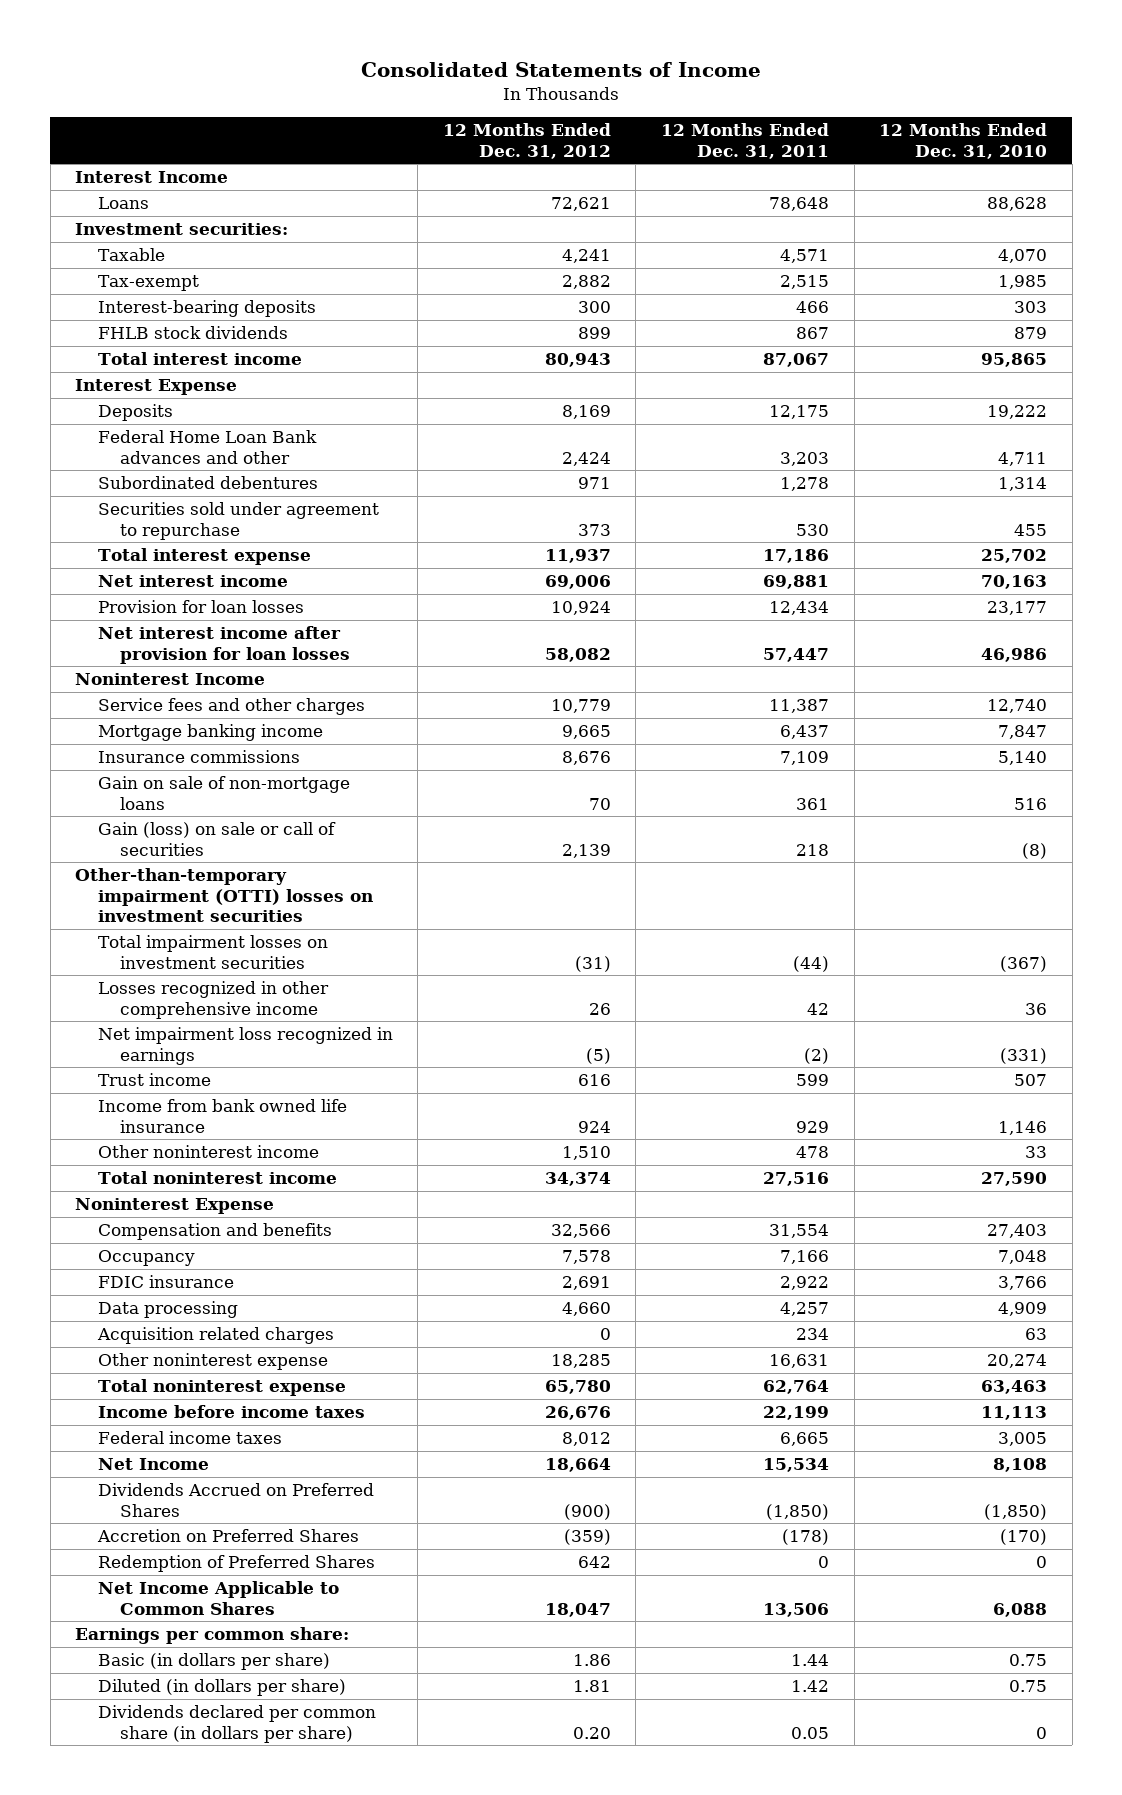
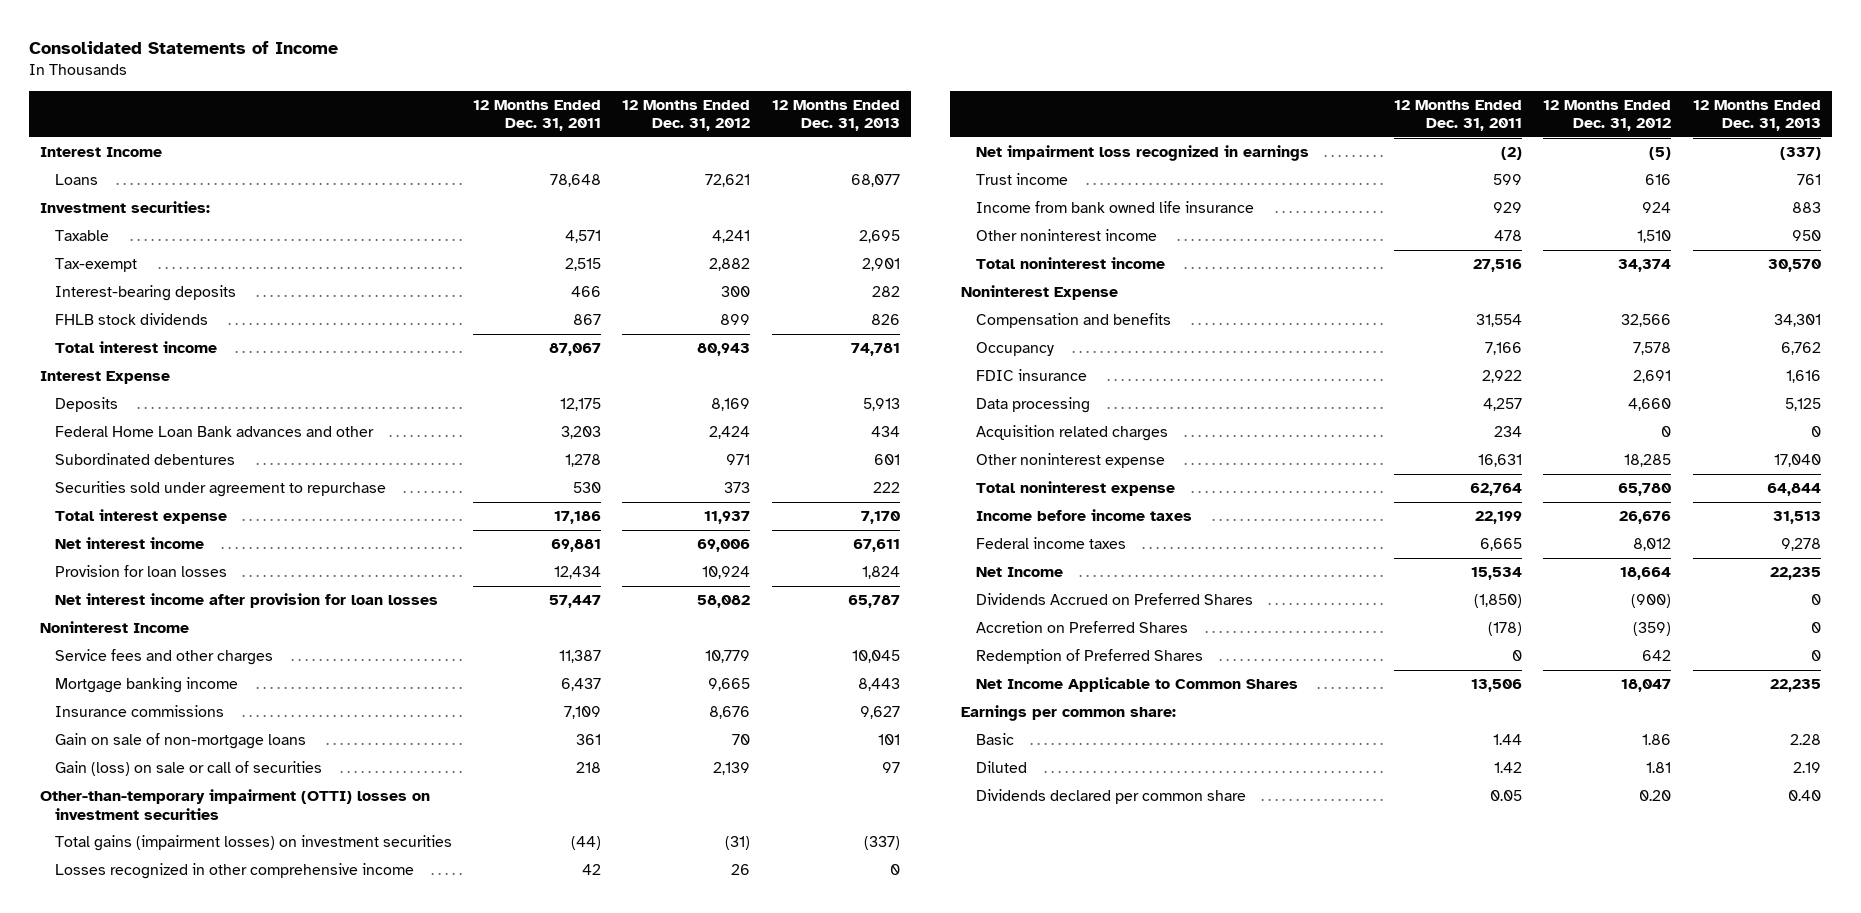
- | 12 Months Ended Dec. 31, 2012 | 12 Months Ended Dec. 31, 2011 | 12 Months Ended Dec. 31, 2010
+ | 12 Months Ended Dec. 31, 2011 | 12 Months Ended Dec. 31, 2012 | 12 Months Ended Dec. 31, 2013
- Total impairment losses on investment securities | (31) | (44) | (367)
+ Total gains (impairment losses) on investment securities | (44) | (31) | (337)
- Basic (in dollars per share) | 1.86 | 1.44 | 0.75
- Diluted (in dollars per share) | 1.81 | 1.42 | 0.75
- Dividends declared per common share (in dollars per share) | 0.20 | 0.05 | 0
+ Basic | 1.44 | 1.86 | 2.28
+ Diluted | 1.42 | 1.81 | 2.19
+ Dividends declared per common share | 0.05 | 0.20 | 0.40

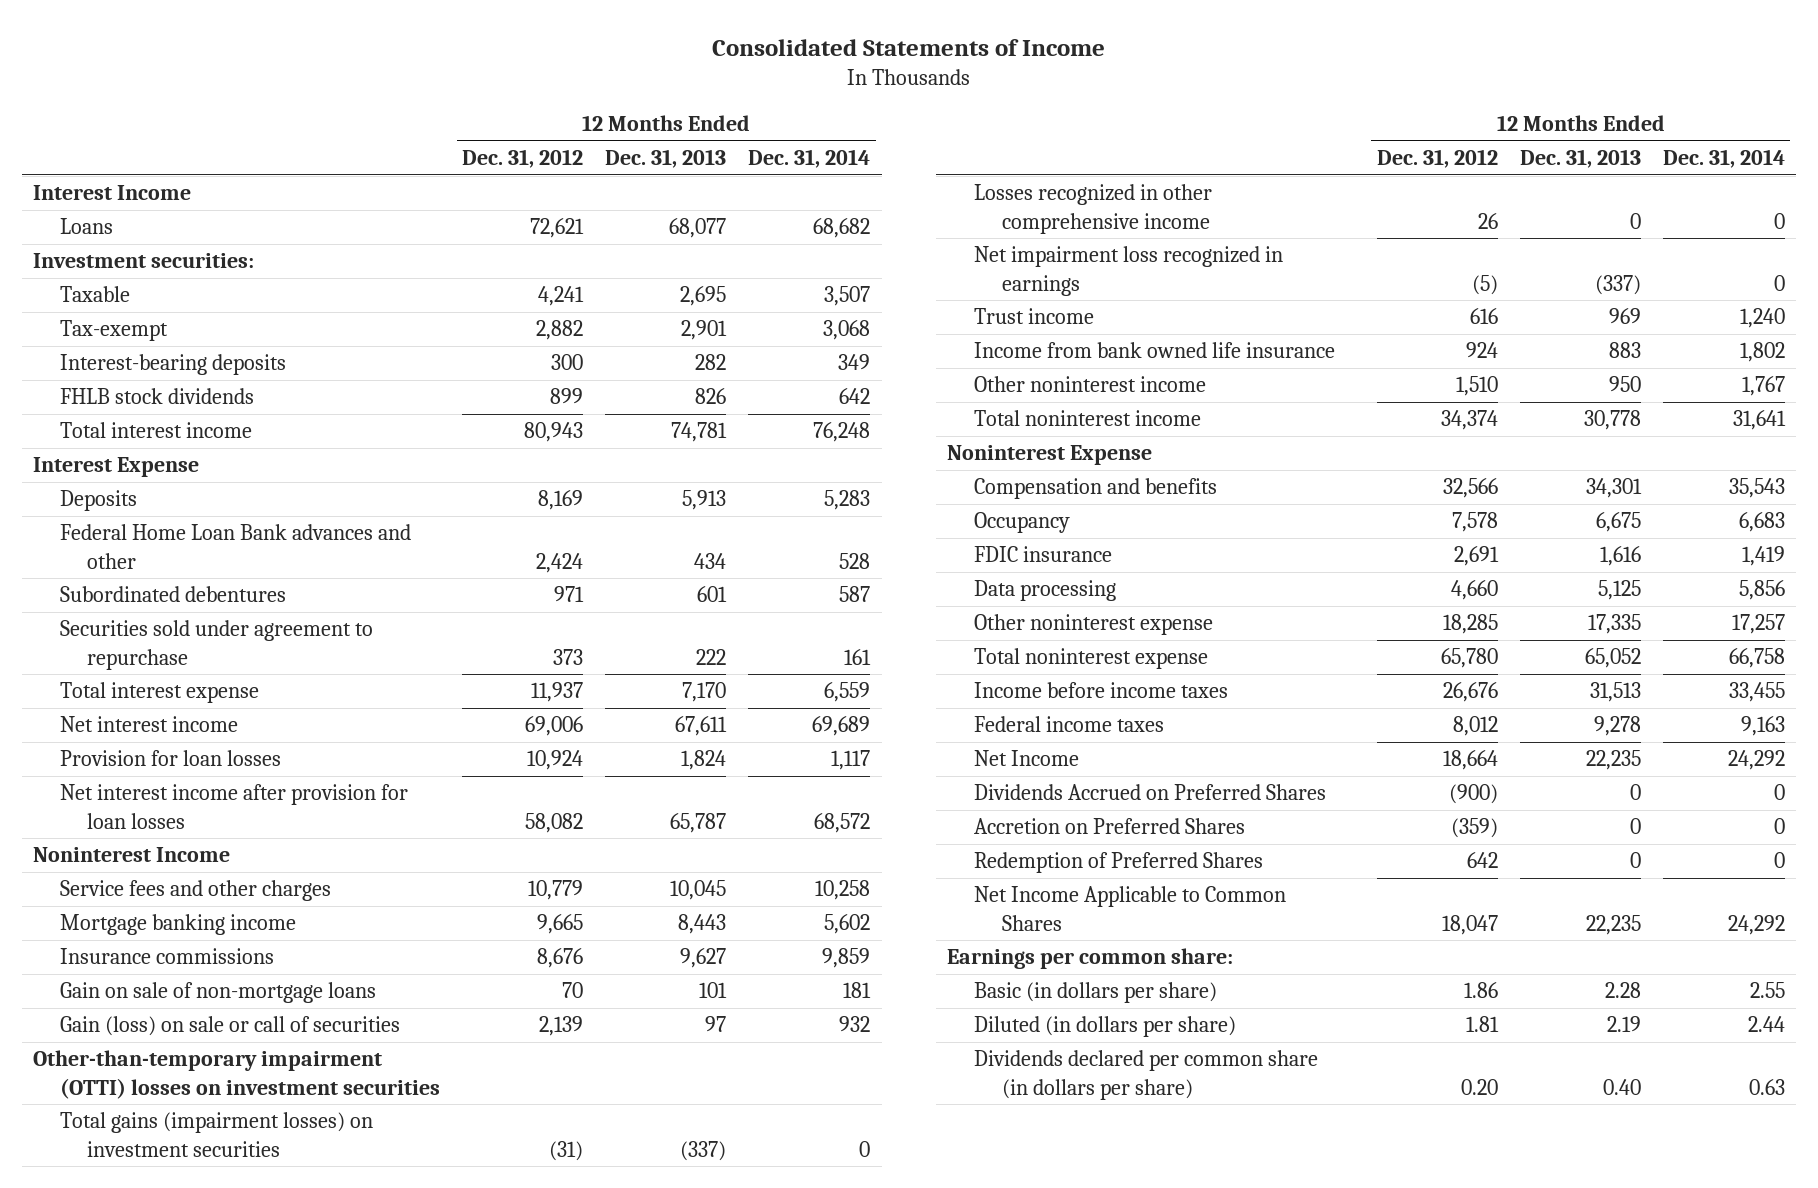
- | 12 Months Ended Dec. 31, 2011 | 12 Months Ended Dec. 31, 2012 | 12 Months Ended Dec. 31, 2013
+ | 12 Months Ended Dec. 31, 2012 | 12 Months Ended Dec. 31, 2013 | 12 Months Ended Dec. 31, 2014
- Trust income | 599 | 616 | 761
+ Trust income | 616 | 969 | 1,240
- Total noninterest income | 27,516 | 34,374 | 30,570
+ Total noninterest income | 34,374 | 30,778 | 31,641
- Occupancy | 7,166 | 7,578 | 6,762
+ Occupancy | 7,578 | 6,675 | 6,683
- Acquisition related charges | 234 | 0 | 0
- Other noninterest expense | 16,631 | 18,285 | 17,040
- Total noninterest expense | 62,764 | 65,780 | 64,844
+ Other noninterest expense | 18,285 | 17,335 | 17,257
+ Total noninterest expense | 65,780 | 65,052 | 66,758
- Basic | 1.44 | 1.86 | 2.28
- Diluted | 1.42 | 1.81 | 2.19
- Dividends declared per common share | 0.05 | 0.20 | 0.40
+ Basic (in dollars per share) | 1.86 | 2.28 | 2.55
+ Diluted (in dollars per share) | 1.81 | 2.19 | 2.44
+ Dividends declared per common share (in dollars per share) | 0.20 | 0.40 | 0.63

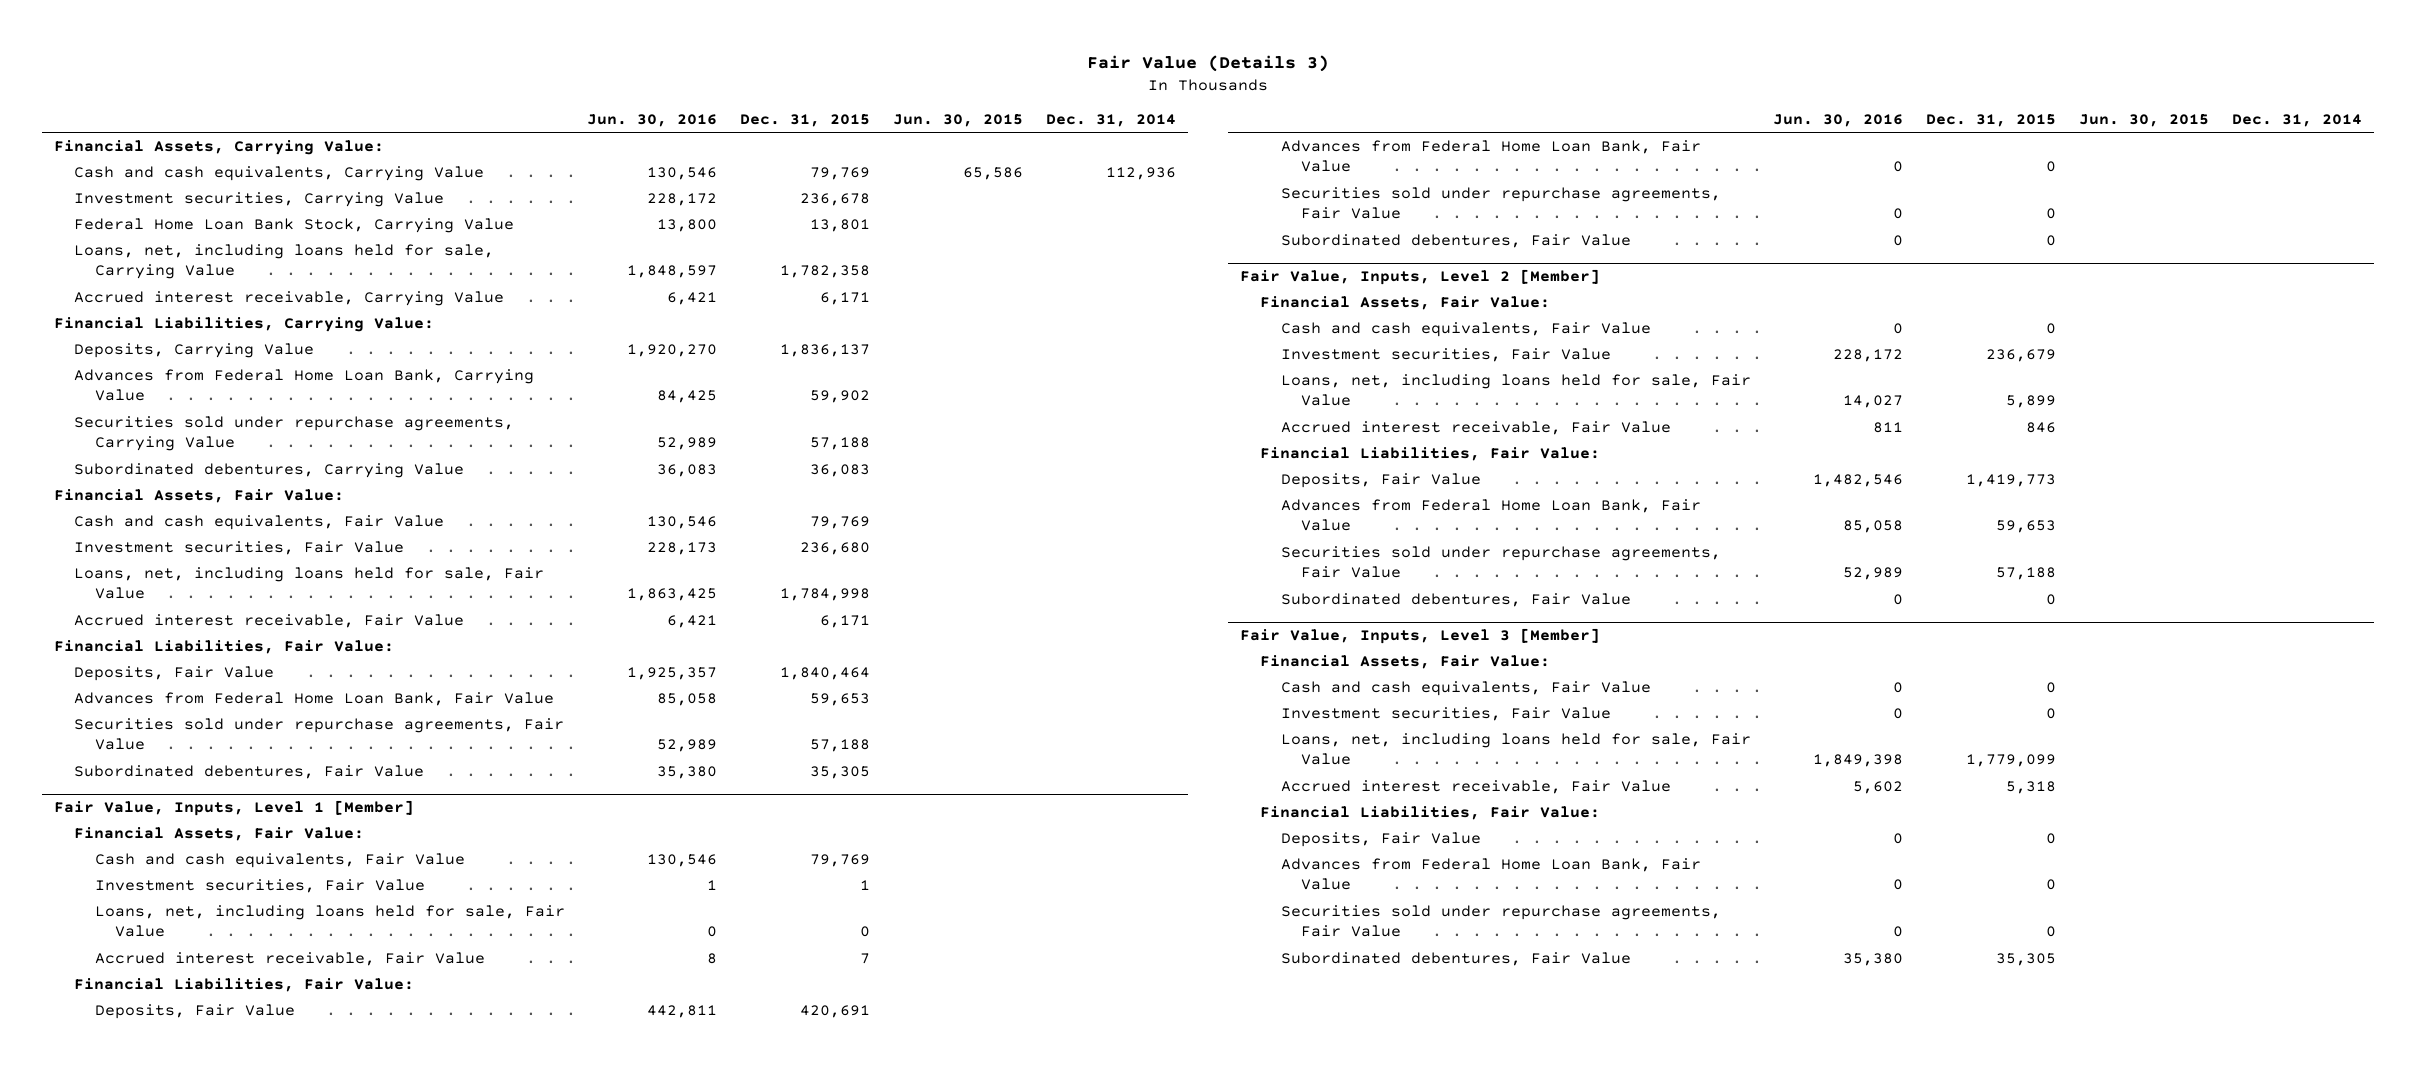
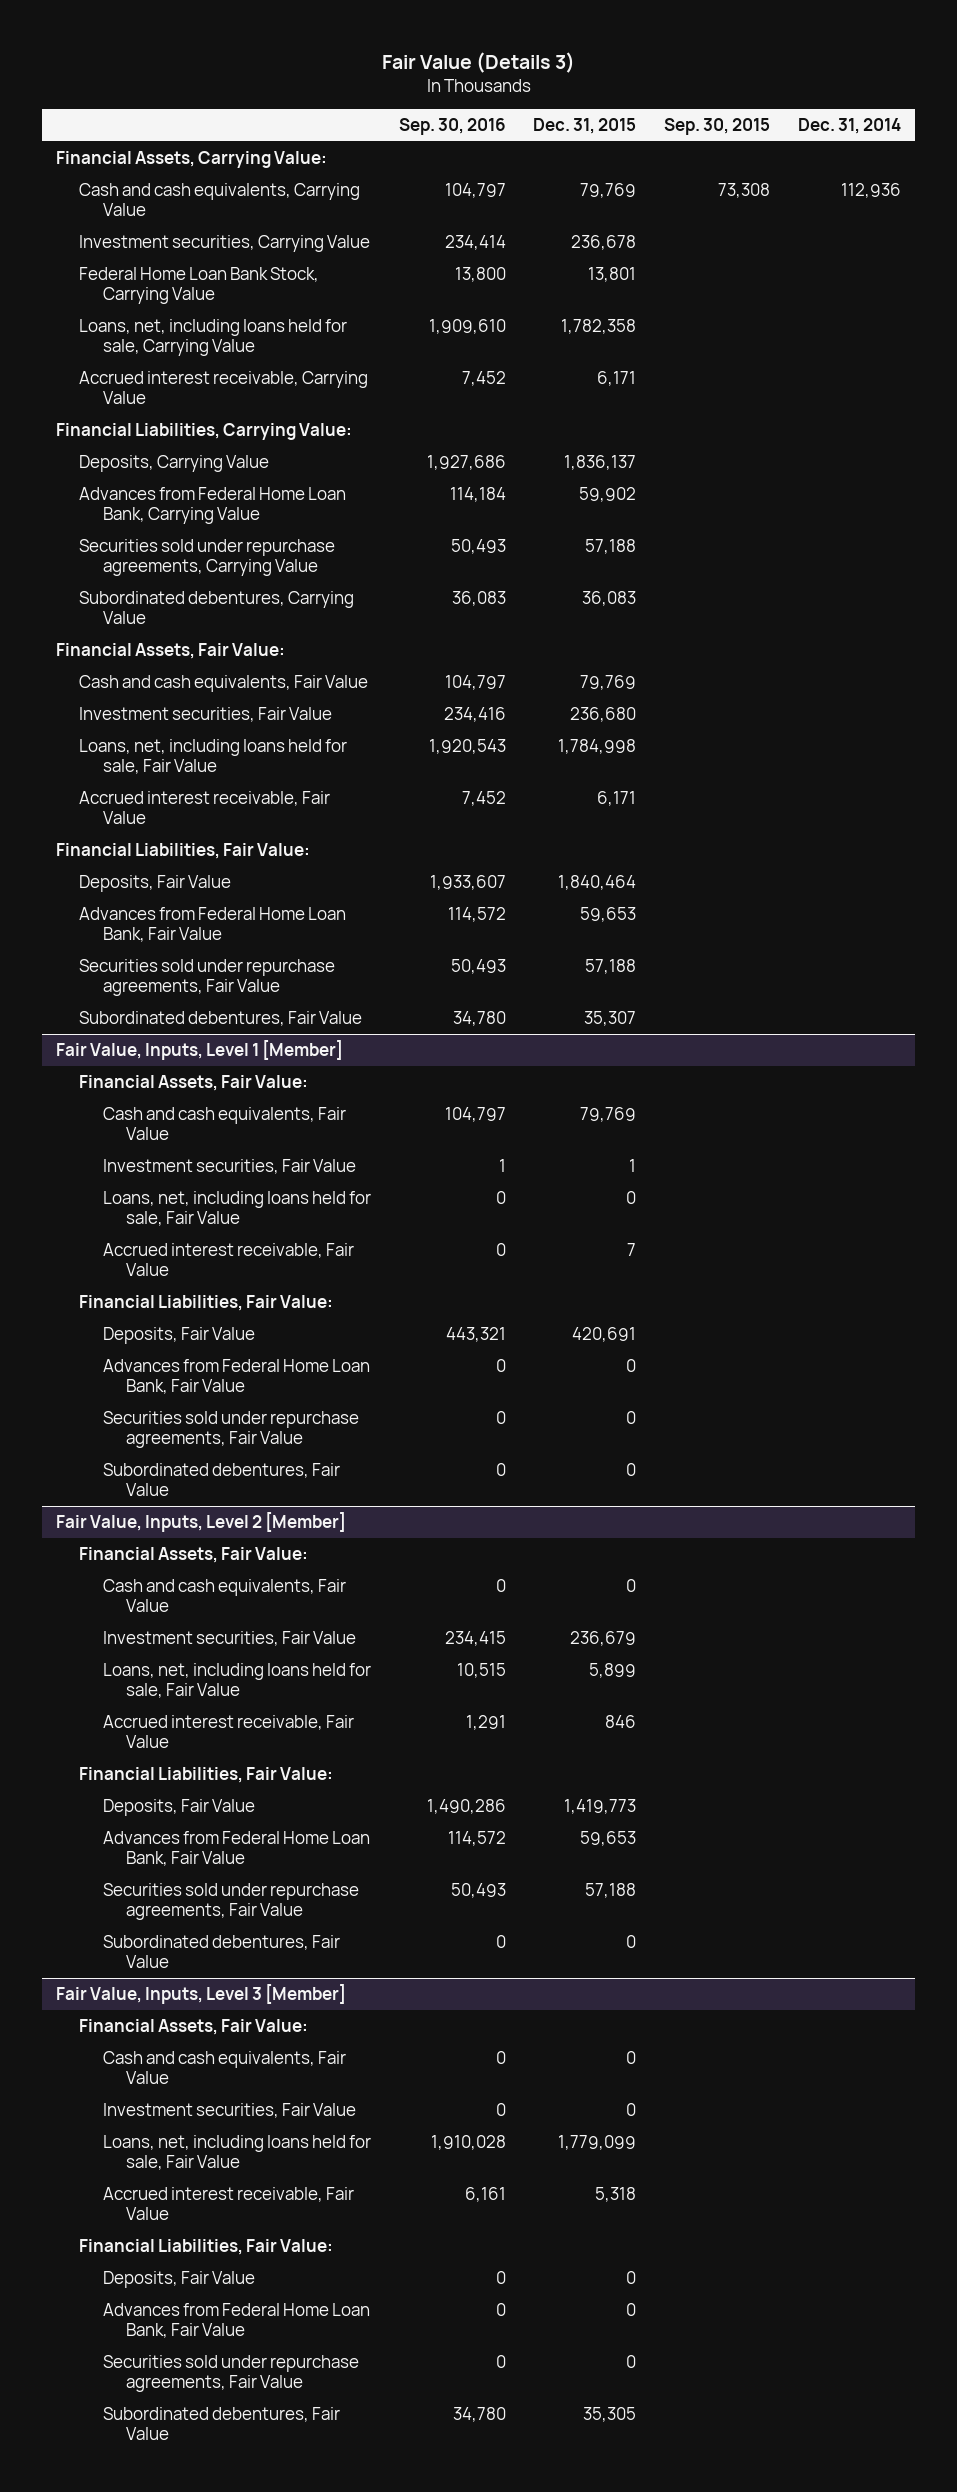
- | Jun. 30, 2016 | Dec. 31, 2015 | Jun. 30, 2015 | Dec. 31, 2014
+ | Sep. 30, 2016 | Dec. 31, 2015 | Sep. 30, 2015 | Dec. 31, 2014
- Subordinated debentures, Fair Value | 35,380 | 35,305 | |
+ Subordinated debentures, Fair Value | 34,780 | 35,307 | |

